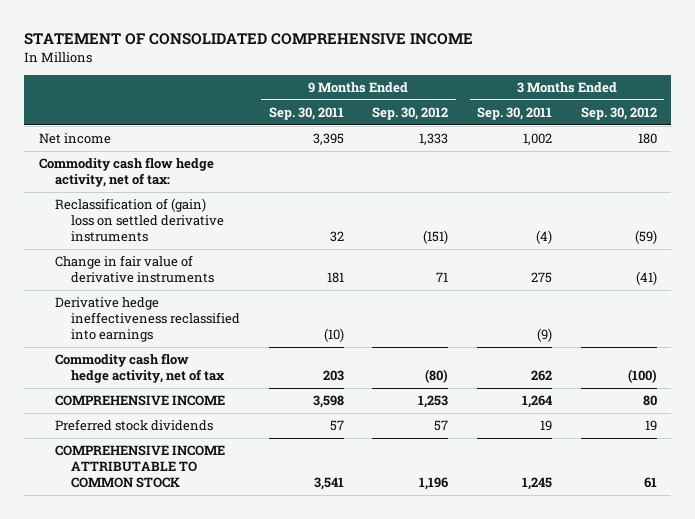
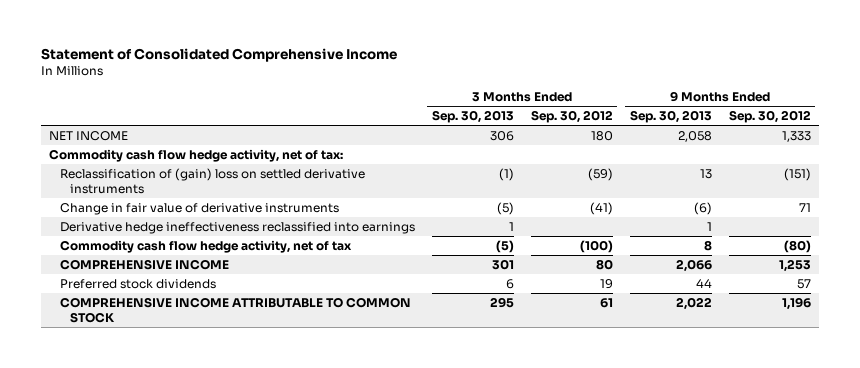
- STATEMENT OF CONSOLIDATED COMPREHENSIVE INCOME
+ Statement of Consolidated Comprehensive Income
- | 9 Months Ended Sep. 30, 2011 | 9 Months Ended Sep. 30, 2012 | 3 Months Ended Sep. 30, 2011 | 3 Months Ended Sep. 30, 2012
+ | 3 Months Ended Sep. 30, 2013 | 3 Months Ended Sep. 30, 2012 | 9 Months Ended Sep. 30, 2013 | 9 Months Ended Sep. 30, 2012
- Net income | 3,395 | 1,333 | 1,002 | 180
+ NET INCOME | 306 | 180 | 2,058 | 1,333

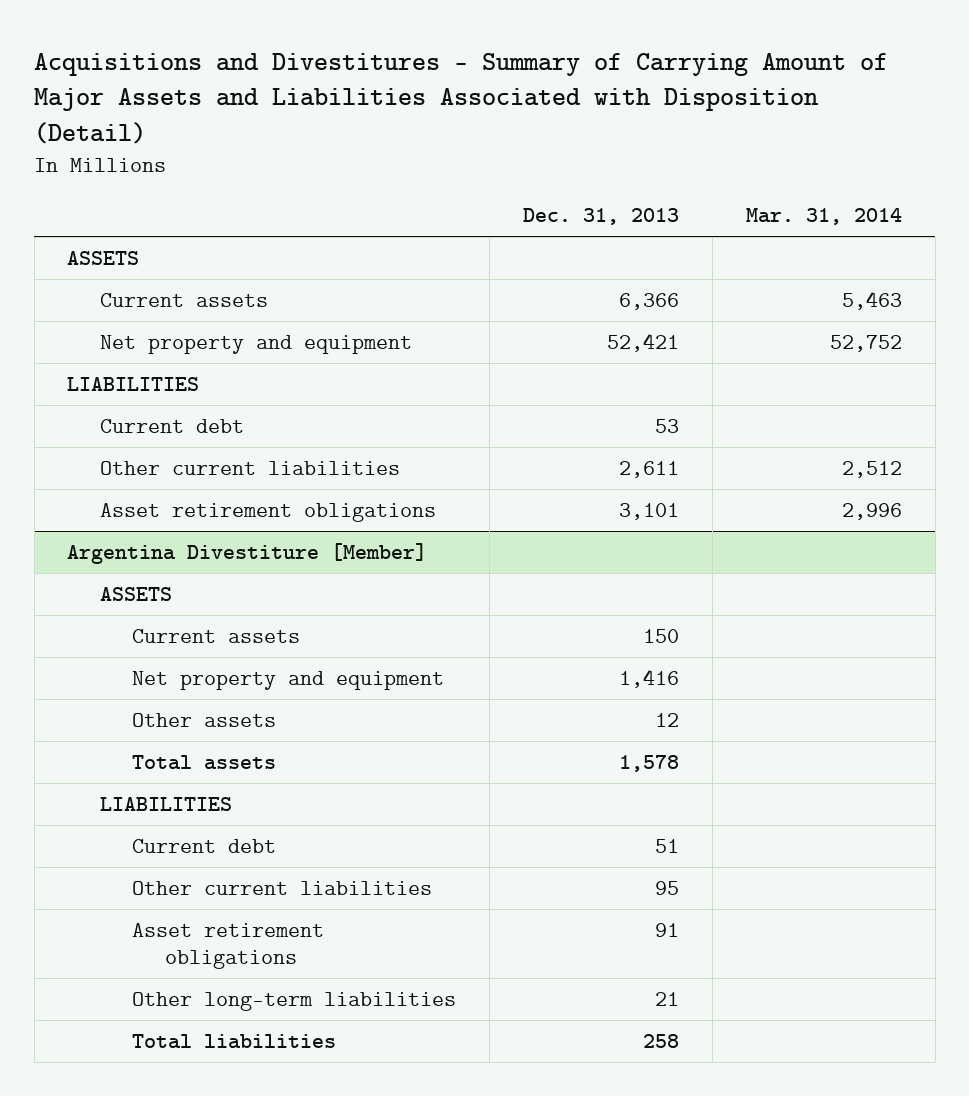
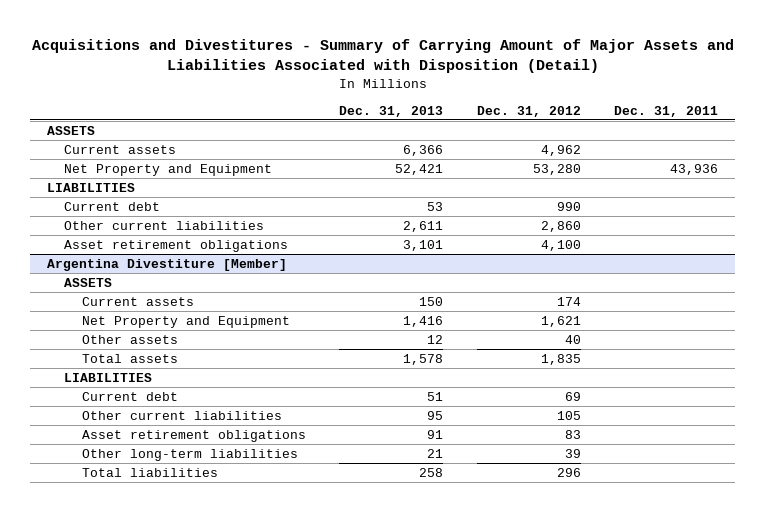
- | Dec. 31, 2013 | Mar. 31, 2014
+ | Dec. 31, 2013 | Dec. 31, 2012 | Dec. 31, 2011
- Net property and equipment | 52,421 | 52,752
+ Net Property and Equipment | 52,421 | 53,280 | 43,936
@ Argentina Divestiture [Member]
- Net property and equipment | 1,416 |
+ Net Property and Equipment | 1,416 | 1,621 |

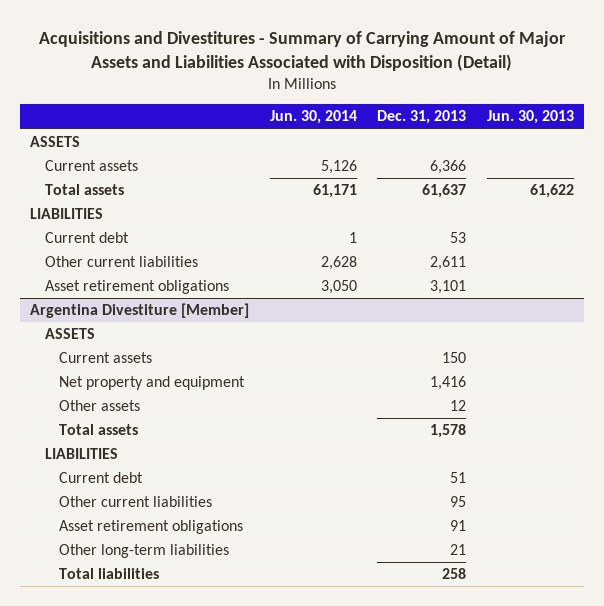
- | Dec. 31, 2013 | Dec. 31, 2012 | Dec. 31, 2011
+ | Jun. 30, 2014 | Dec. 31, 2013 | Jun. 30, 2013
- Net Property and Equipment | 52,421 | 53,280 | 43,936
+ Total assets | 61,171 | 61,637 | 61,622
@ Argentina Divestiture [Member]
- Net Property and Equipment | 1,416 | 1,621 |
+ Net property and equipment | | 1,416 |

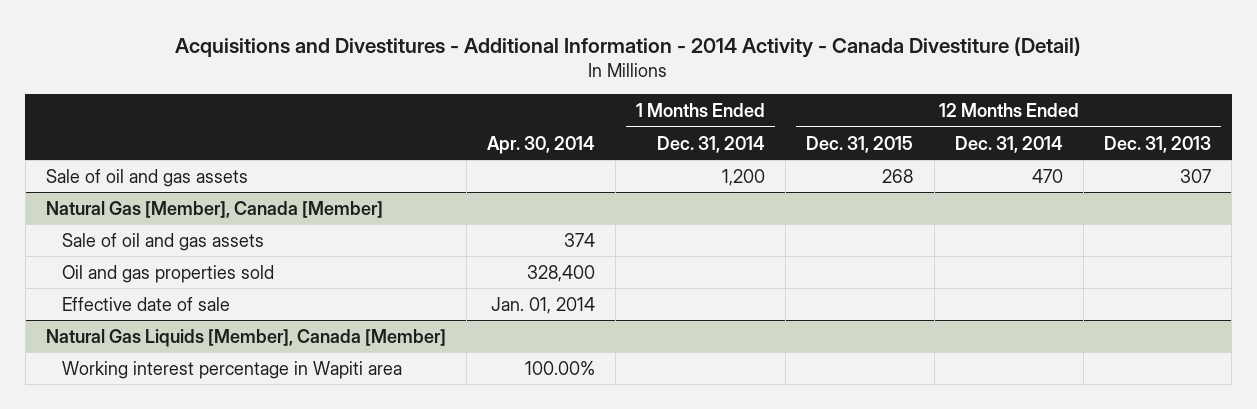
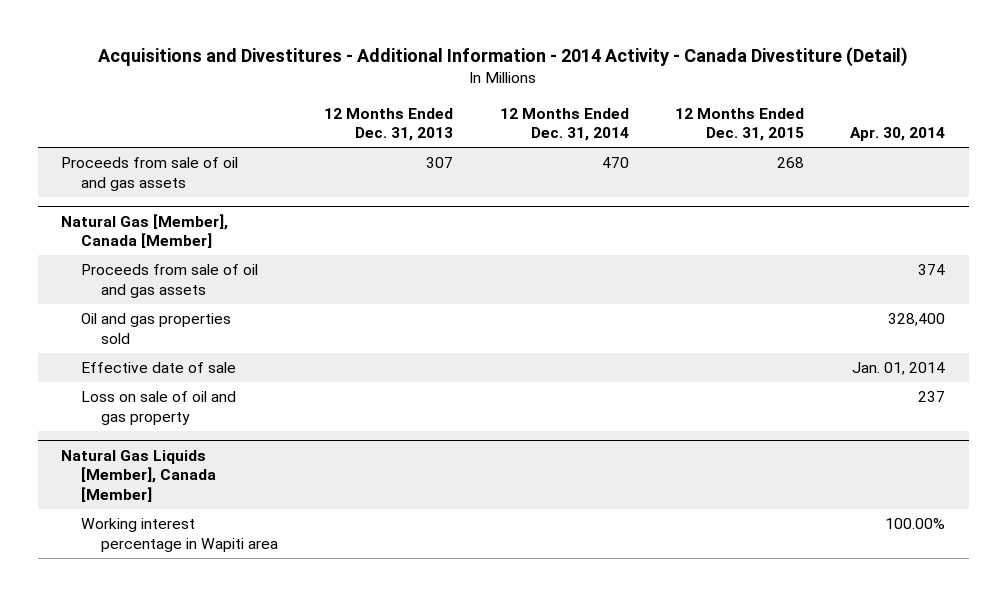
- | Apr. 30, 2014 | 1 Months Ended Dec. 31, 2014 | 12 Months Ended Dec. 31, 2015 | 12 Months Ended Dec. 31, 2014 | 12 Months Ended Dec. 31, 2013
+ | 12 Months Ended Dec. 31, 2013 | 12 Months Ended Dec. 31, 2014 | 12 Months Ended Dec. 31, 2015 | Apr. 30, 2014
- Sale of oil and gas assets | | 1,200 | 268 | 470 | 307
+ Proceeds from sale of oil and gas assets | 307 | 470 | 268 |
@ Natural Gas [Member], Canada [Member]
- Sale of oil and gas assets | 374 | | | |
+ Proceeds from sale of oil and gas assets | | | | 374
+ Loss on sale of oil and gas property | | | | 237

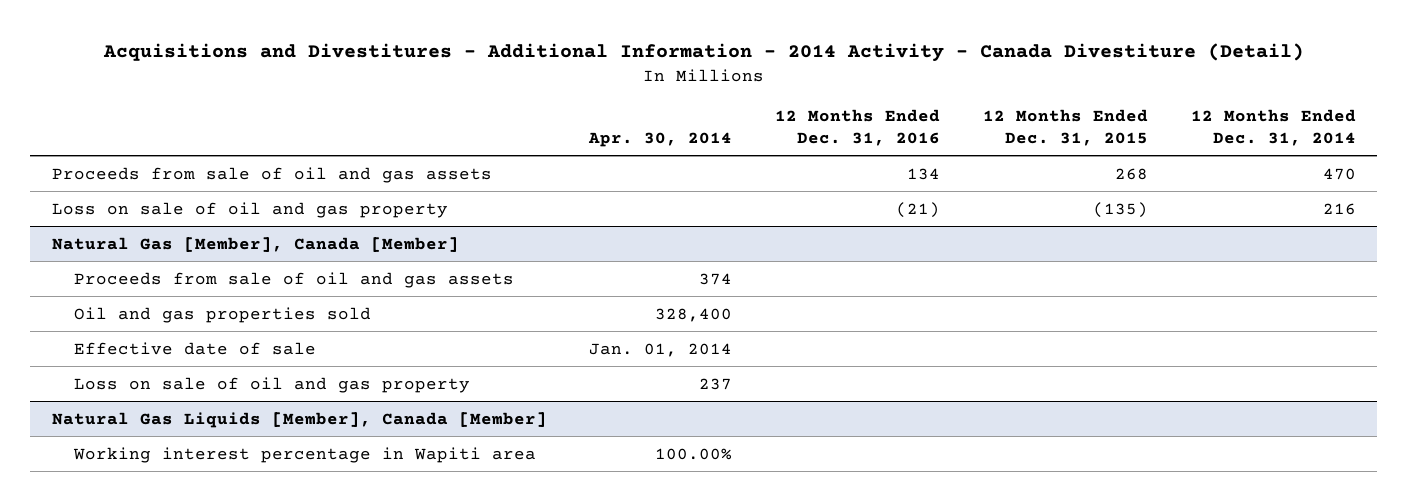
- | 12 Months Ended Dec. 31, 2013 | 12 Months Ended Dec. 31, 2014 | 12 Months Ended Dec. 31, 2015 | Apr. 30, 2014
+ | Apr. 30, 2014 | 12 Months Ended Dec. 31, 2016 | 12 Months Ended Dec. 31, 2015 | 12 Months Ended Dec. 31, 2014
+ Loss on sale of oil and gas property | | (21) | (135) | 216

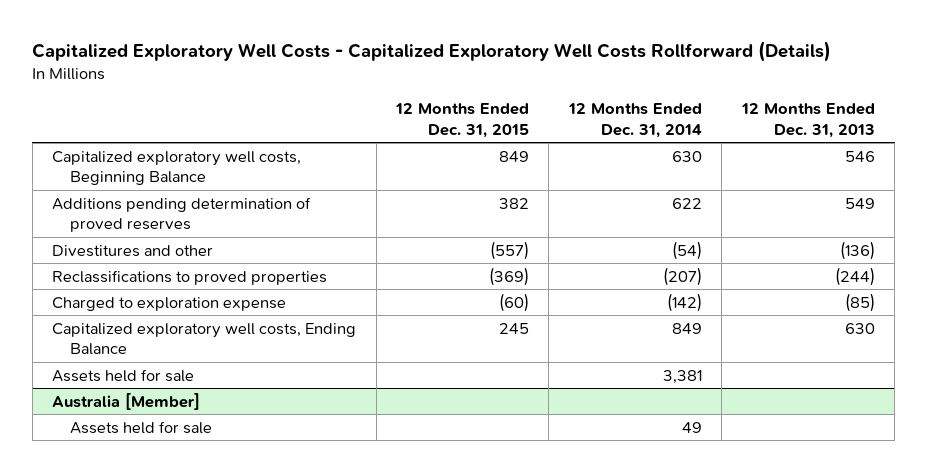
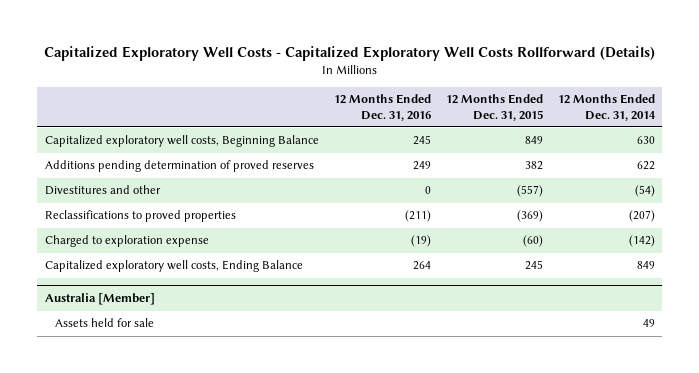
- | 12 Months Ended Dec. 31, 2015 | 12 Months Ended Dec. 31, 2014 | 12 Months Ended Dec. 31, 2013
+ | 12 Months Ended Dec. 31, 2016 | 12 Months Ended Dec. 31, 2015 | 12 Months Ended Dec. 31, 2014
- Assets held for sale | | 3,381 |

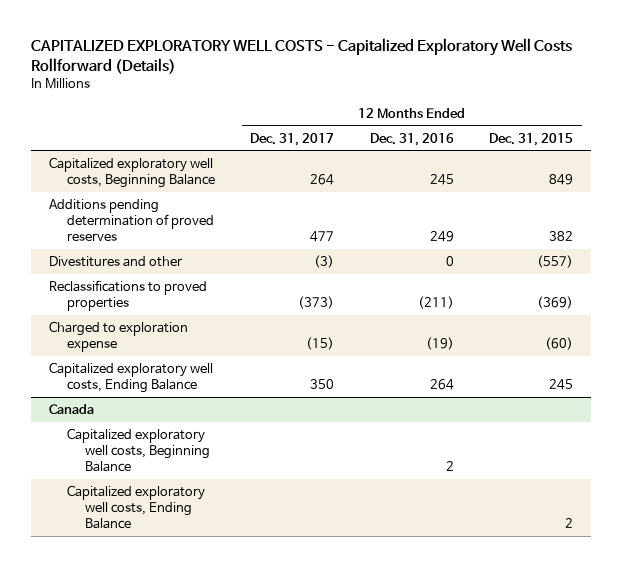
- Capitalized Exploratory Well Costs - Capitalized Exploratory Well Costs Rollforward (Details)
+ CAPITALIZED EXPLORATORY WELL COSTS - Capitalized Exploratory Well Costs Rollforward (Details)
- | 12 Months Ended Dec. 31, 2016 | 12 Months Ended Dec. 31, 2015 | 12 Months Ended Dec. 31, 2014
+ | 12 Months Ended Dec. 31, 2017 | 12 Months Ended Dec. 31, 2016 | 12 Months Ended Dec. 31, 2015
- Australia [Member]
- Assets held for sale | | | 49
+ Canada
+ Capitalized exploratory well costs, Beginning Balance | | 2 |
+ Capitalized exploratory well costs, Ending Balance | | | 2

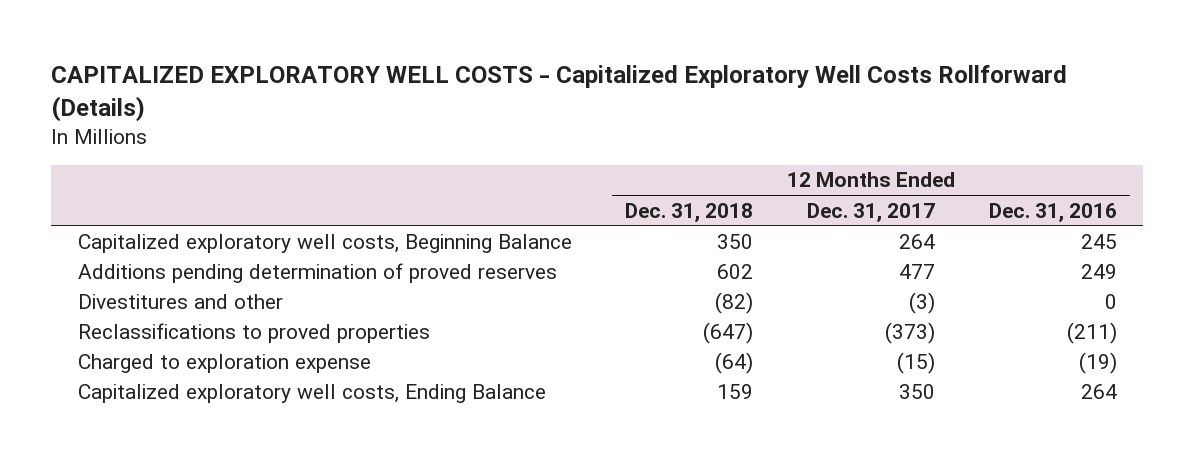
- | 12 Months Ended Dec. 31, 2017 | 12 Months Ended Dec. 31, 2016 | 12 Months Ended Dec. 31, 2015
+ | 12 Months Ended Dec. 31, 2018 | 12 Months Ended Dec. 31, 2017 | 12 Months Ended Dec. 31, 2016
- Canada
- Capitalized exploratory well costs, Beginning Balance | | 2 |
- Capitalized exploratory well costs, Ending Balance | | | 2

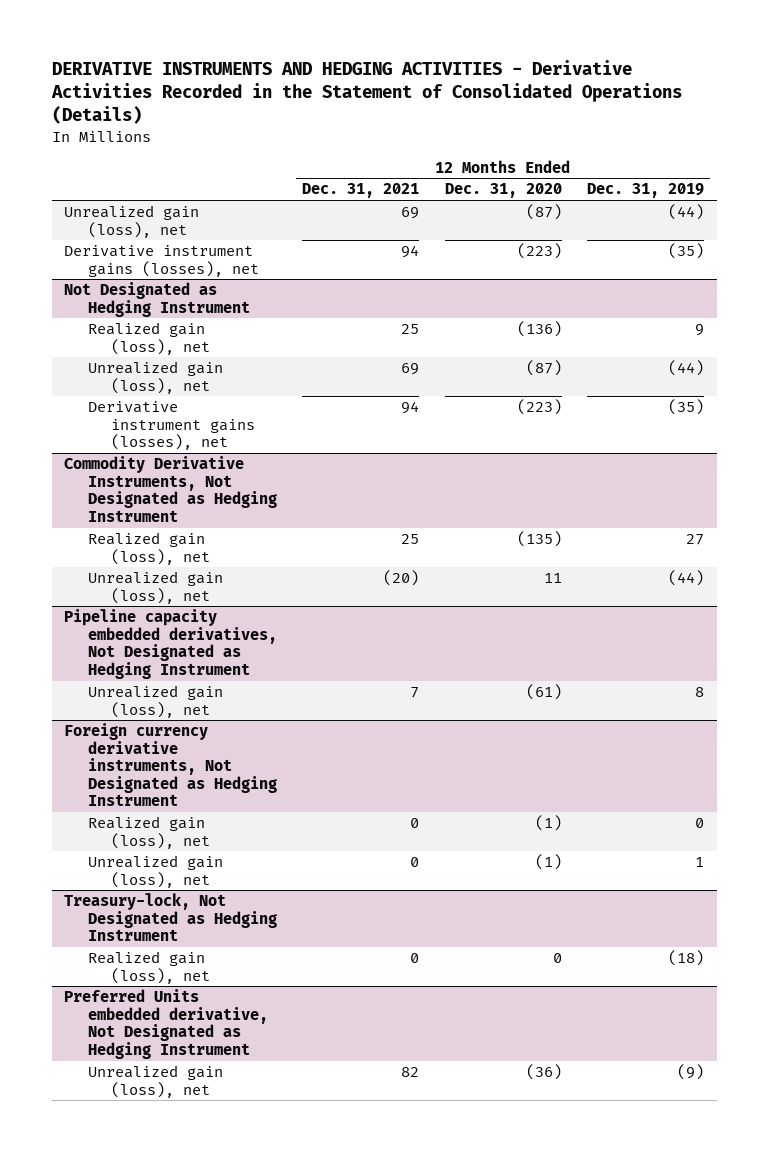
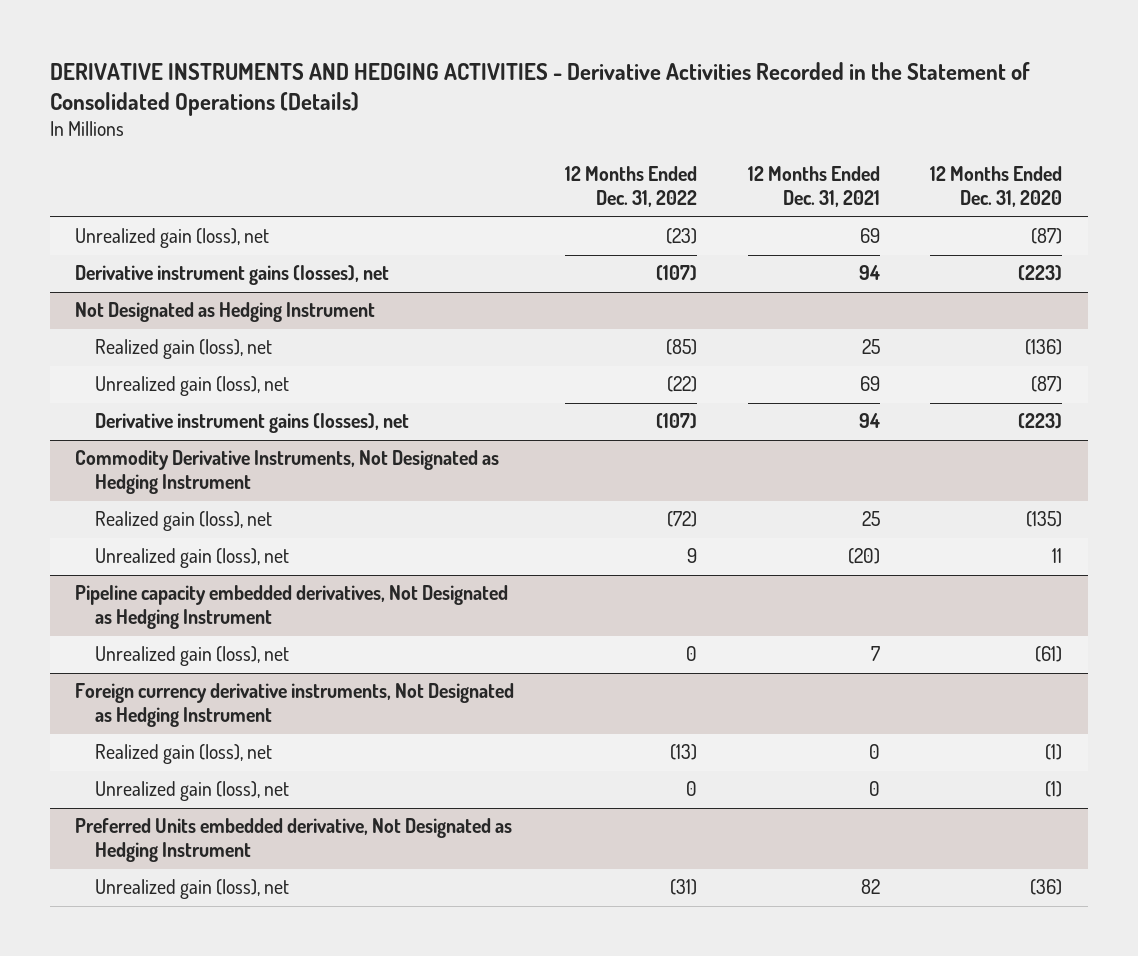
- | 12 Months Ended Dec. 31, 2021 | 12 Months Ended Dec. 31, 2020 | 12 Months Ended Dec. 31, 2019
+ | 12 Months Ended Dec. 31, 2022 | 12 Months Ended Dec. 31, 2021 | 12 Months Ended Dec. 31, 2020
- Treasury-lock, Not Designated as Hedging Instrument
- Realized gain (loss), net | 0 | 0 | (18)

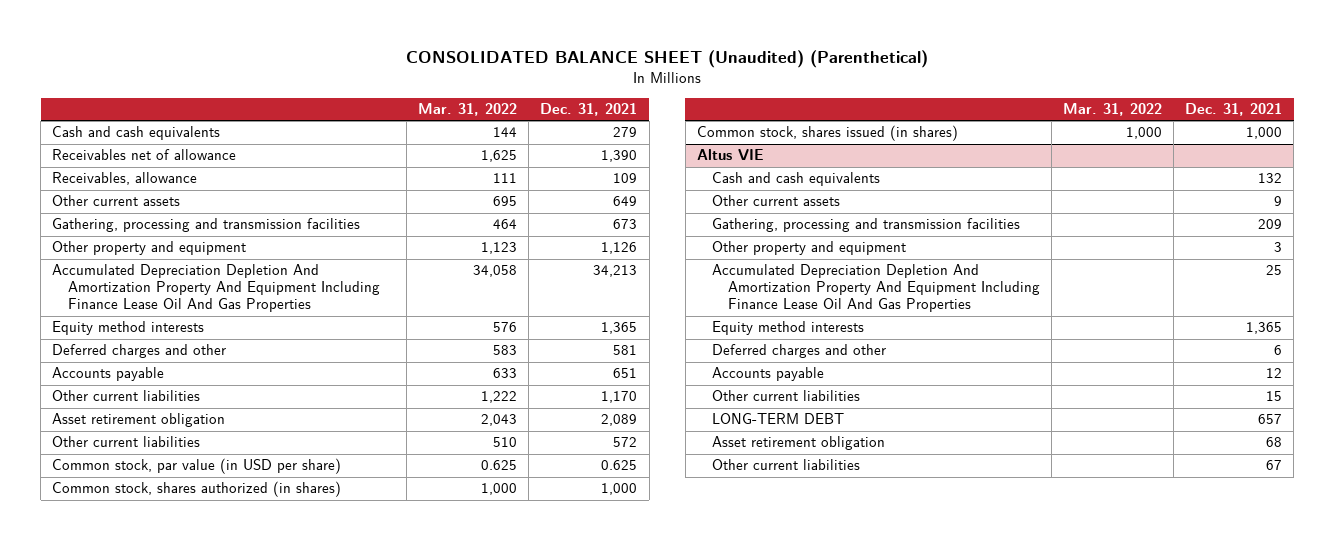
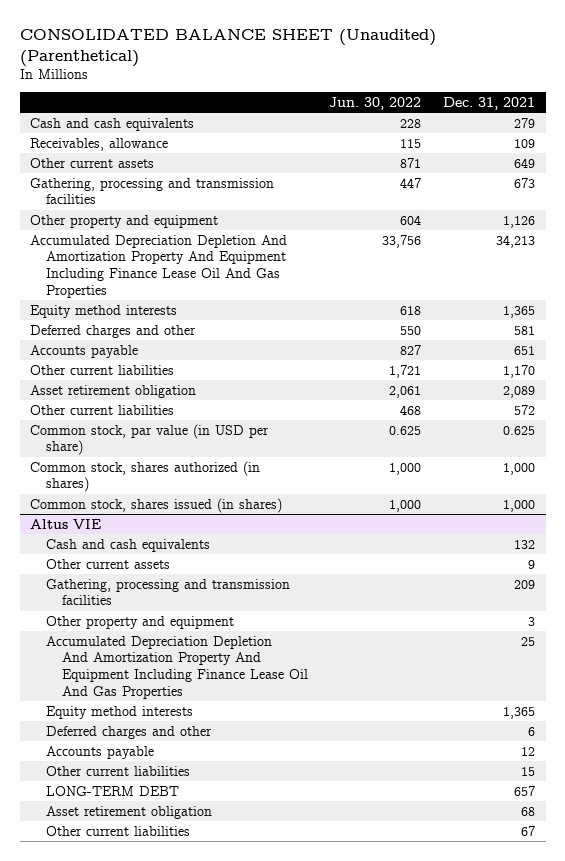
- | Mar. 31, 2022 | Dec. 31, 2021
+ | Jun. 30, 2022 | Dec. 31, 2021
- Receivables net of allowance | 1,625 | 1,390

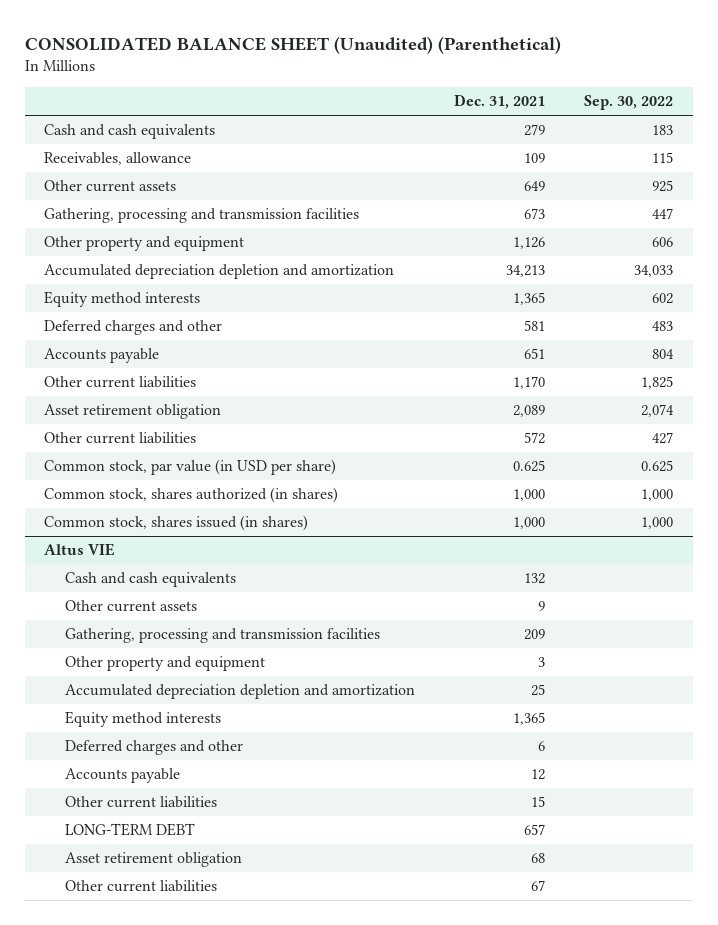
- | Jun. 30, 2022 | Dec. 31, 2021
+ | Dec. 31, 2021 | Sep. 30, 2022
- Accumulated Depreciation Depletion And Amortization Property And Equipment Including Finance Lease Oil And Gas Properties | 33,756 | 34,213
+ Accumulated depreciation depletion and amortization | 34,213 | 34,033
@ Altus VIE
- Accumulated Depreciation Depletion And Amortization Property And Equipment Including Finance Lease Oil And Gas Properties | | 25
+ Accumulated depreciation depletion and amortization | 25 |

